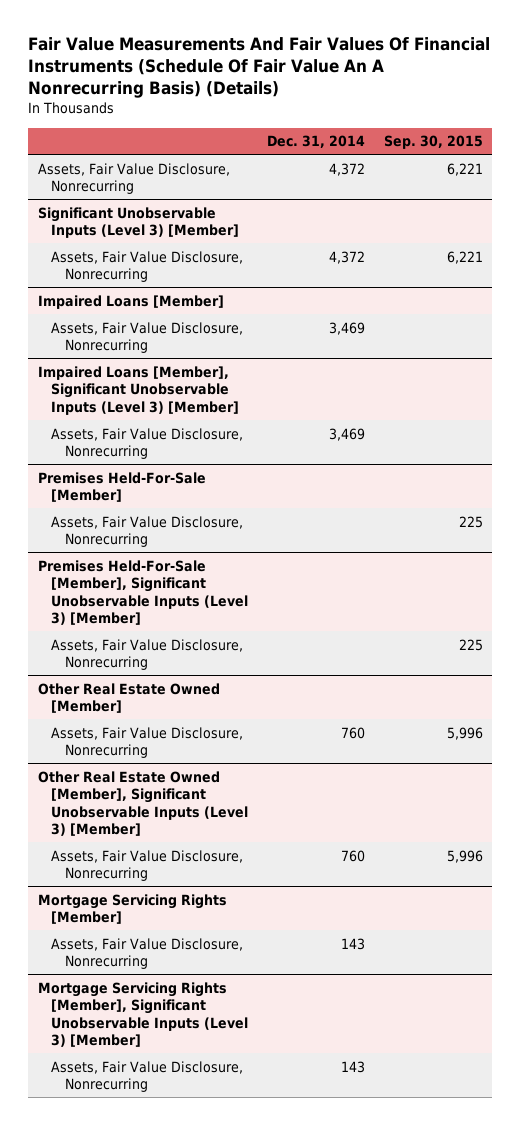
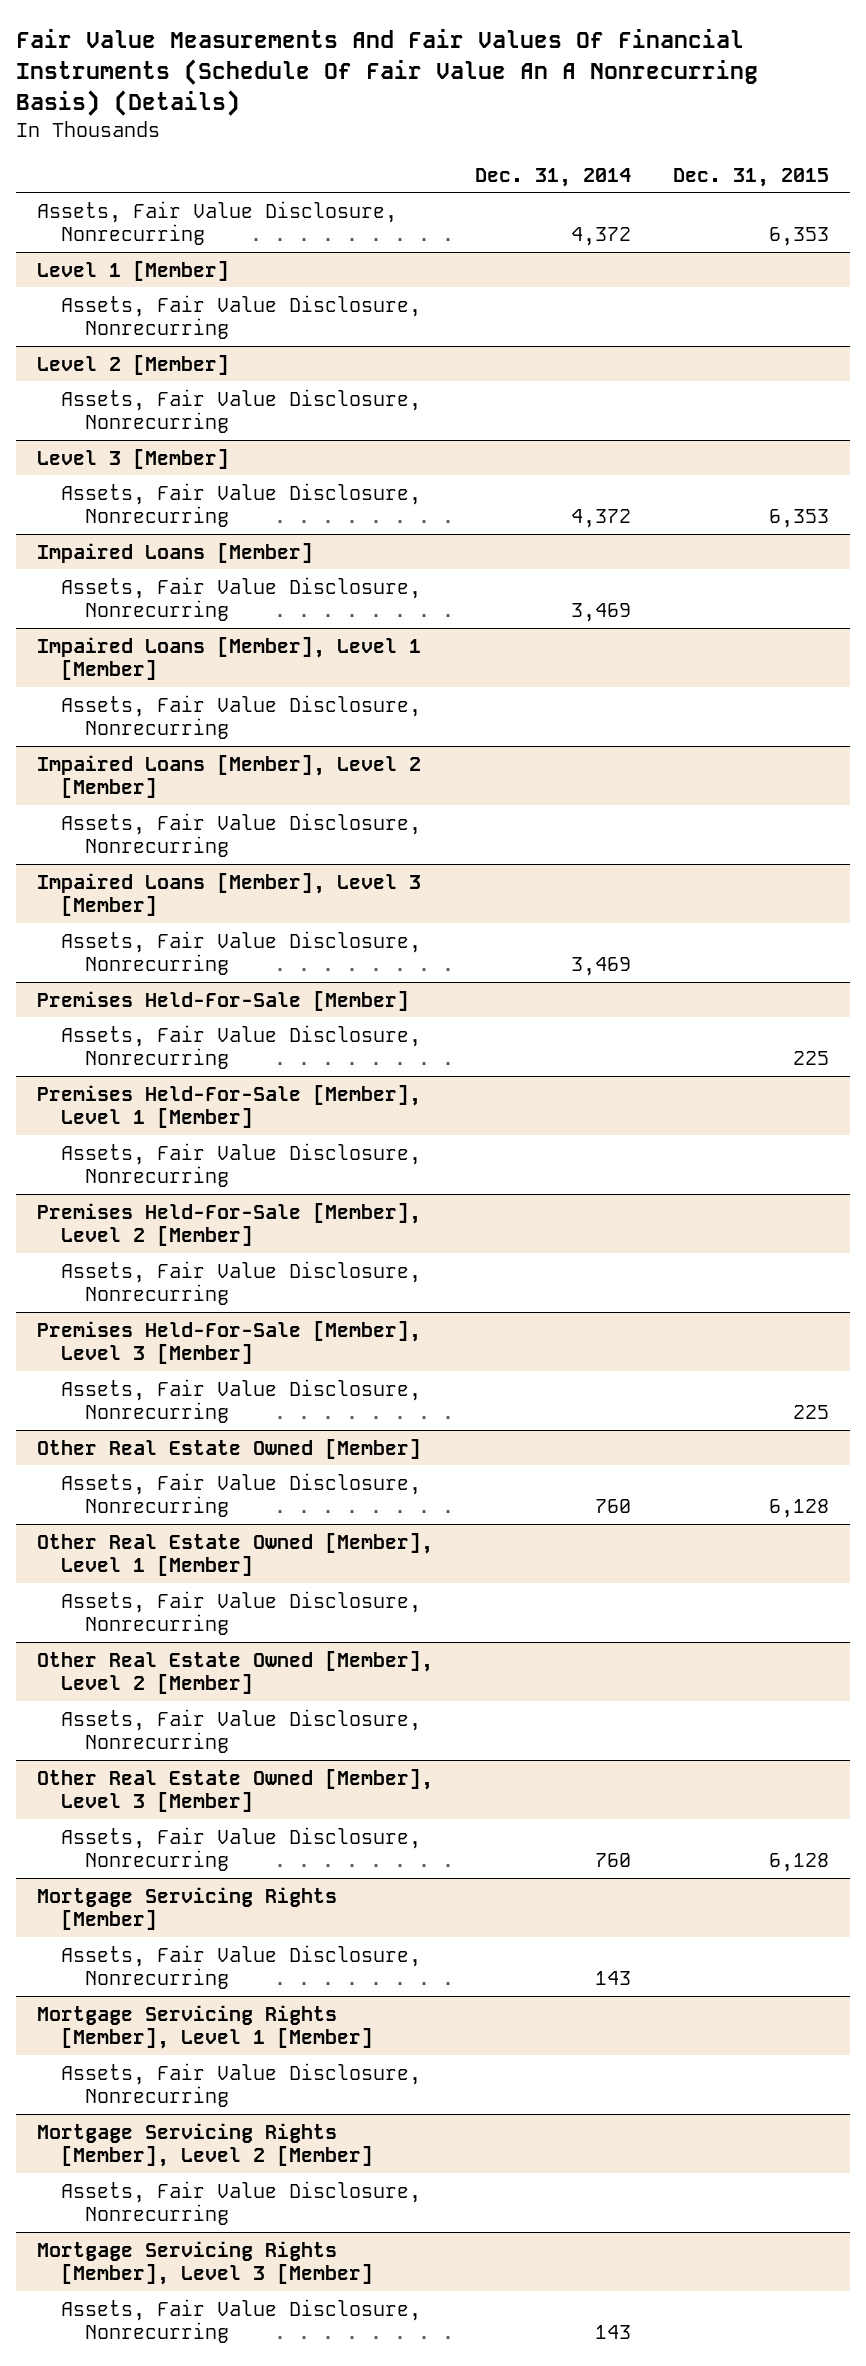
- | Dec. 31, 2014 | Sep. 30, 2015
+ | Dec. 31, 2014 | Dec. 31, 2015
- Significant Unobservable Inputs (Level 3) [Member]
+ Level 1 [Member]
+ Assets, Fair Value Disclosure, Nonrecurring
+ Level 2 [Member]
+ Assets, Fair Value Disclosure, Nonrecurring
+ Level 3 [Member]
- Impaired Loans [Member], Significant Unobservable Inputs (Level 3) [Member]
+ Impaired Loans [Member], Level 1 [Member]
+ Assets, Fair Value Disclosure, Nonrecurring
+ Impaired Loans [Member], Level 2 [Member]
+ Assets, Fair Value Disclosure, Nonrecurring
+ Impaired Loans [Member], Level 3 [Member]
- Premises Held-For-Sale [Member], Significant Unobservable Inputs (Level 3) [Member]
+ Premises Held-For-Sale [Member], Level 1 [Member]
+ Premises Held-For-Sale [Member], Level 2 [Member]
+ Assets, Fair Value Disclosure, Nonrecurring
+ Premises Held-For-Sale [Member], Level 3 [Member]
+ Assets, Fair Value Disclosure, Nonrecurring | | 225
- Other Real Estate Owned [Member], Significant Unobservable Inputs (Level 3) [Member]
+ Other Real Estate Owned [Member], Level 1 [Member]
+ Assets, Fair Value Disclosure, Nonrecurring
+ Other Real Estate Owned [Member], Level 2 [Member]
+ Assets, Fair Value Disclosure, Nonrecurring
+ Other Real Estate Owned [Member], Level 3 [Member]
- Mortgage Servicing Rights [Member], Significant Unobservable Inputs (Level 3) [Member]
+ Mortgage Servicing Rights [Member], Level 1 [Member]
+ Assets, Fair Value Disclosure, Nonrecurring
+ Mortgage Servicing Rights [Member], Level 2 [Member]
+ Assets, Fair Value Disclosure, Nonrecurring
+ Mortgage Servicing Rights [Member], Level 3 [Member]

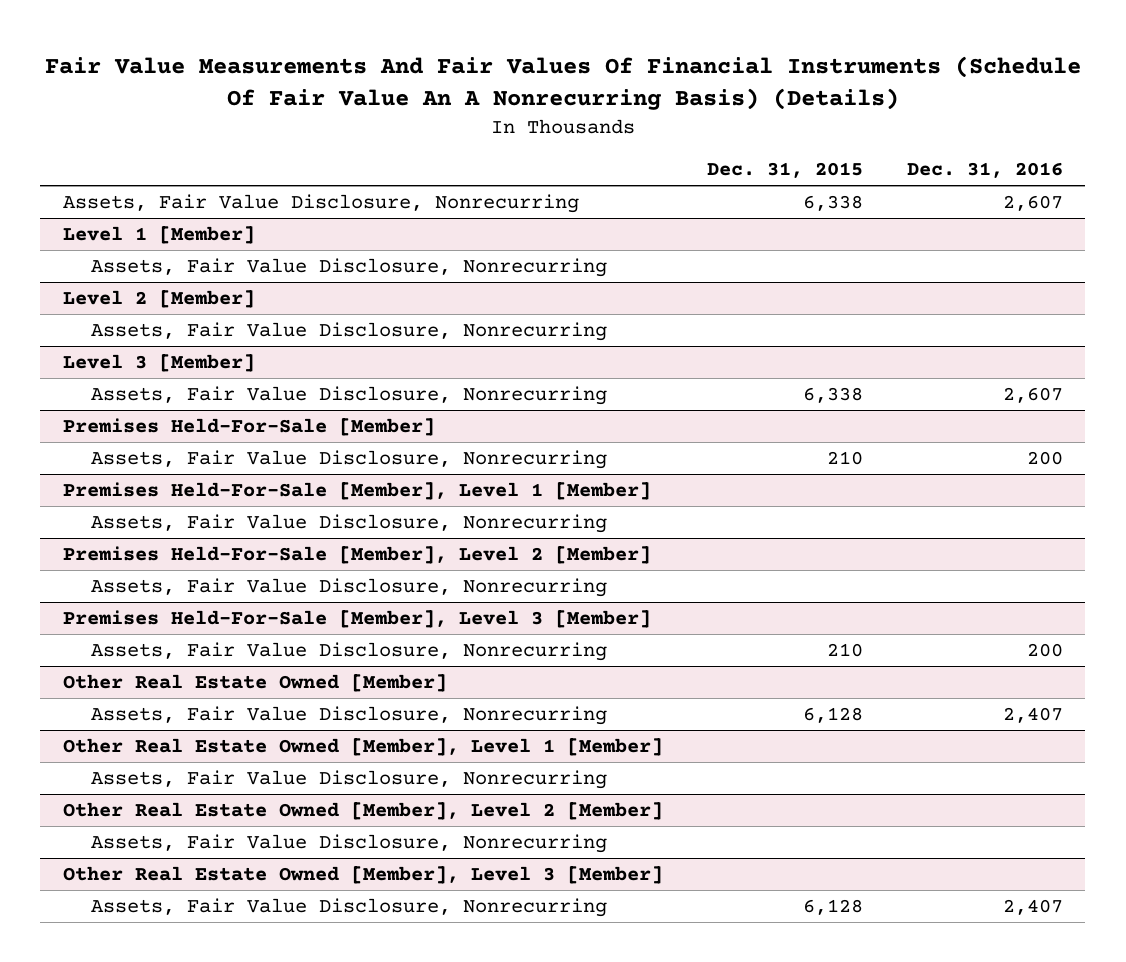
- | Dec. 31, 2014 | Dec. 31, 2015
+ | Dec. 31, 2015 | Dec. 31, 2016
- Assets, Fair Value Disclosure, Nonrecurring | 4,372 | 6,353
+ Assets, Fair Value Disclosure, Nonrecurring | 6,338 | 2,607
@ Level 3 [Member]
- Assets, Fair Value Disclosure, Nonrecurring | 4,372 | 6,353
- Impaired Loans [Member]
- Assets, Fair Value Disclosure, Nonrecurring | 3,469 |
- Impaired Loans [Member], Level 1 [Member]
- Assets, Fair Value Disclosure, Nonrecurring
- Impaired Loans [Member], Level 2 [Member]
- Assets, Fair Value Disclosure, Nonrecurring
- Impaired Loans [Member], Level 3 [Member]
- Assets, Fair Value Disclosure, Nonrecurring | 3,469 |
@ Level 3 [Member]
+ Assets, Fair Value Disclosure, Nonrecurring | 6,338 | 2,607
@ Premises Held-For-Sale [Member]
- Assets, Fair Value Disclosure, Nonrecurring | | 225
+ Assets, Fair Value Disclosure, Nonrecurring | 210 | 200
@ Premises Held-For-Sale [Member], Level 3 [Member]
- Assets, Fair Value Disclosure, Nonrecurring | | 225
+ Assets, Fair Value Disclosure, Nonrecurring | 210 | 200
- Mortgage Servicing Rights [Member]
- Assets, Fair Value Disclosure, Nonrecurring | 143 |
- Mortgage Servicing Rights [Member], Level 1 [Member]
- Assets, Fair Value Disclosure, Nonrecurring
- Mortgage Servicing Rights [Member], Level 2 [Member]
- Assets, Fair Value Disclosure, Nonrecurring
- Mortgage Servicing Rights [Member], Level 3 [Member]
- Assets, Fair Value Disclosure, Nonrecurring | 143 |

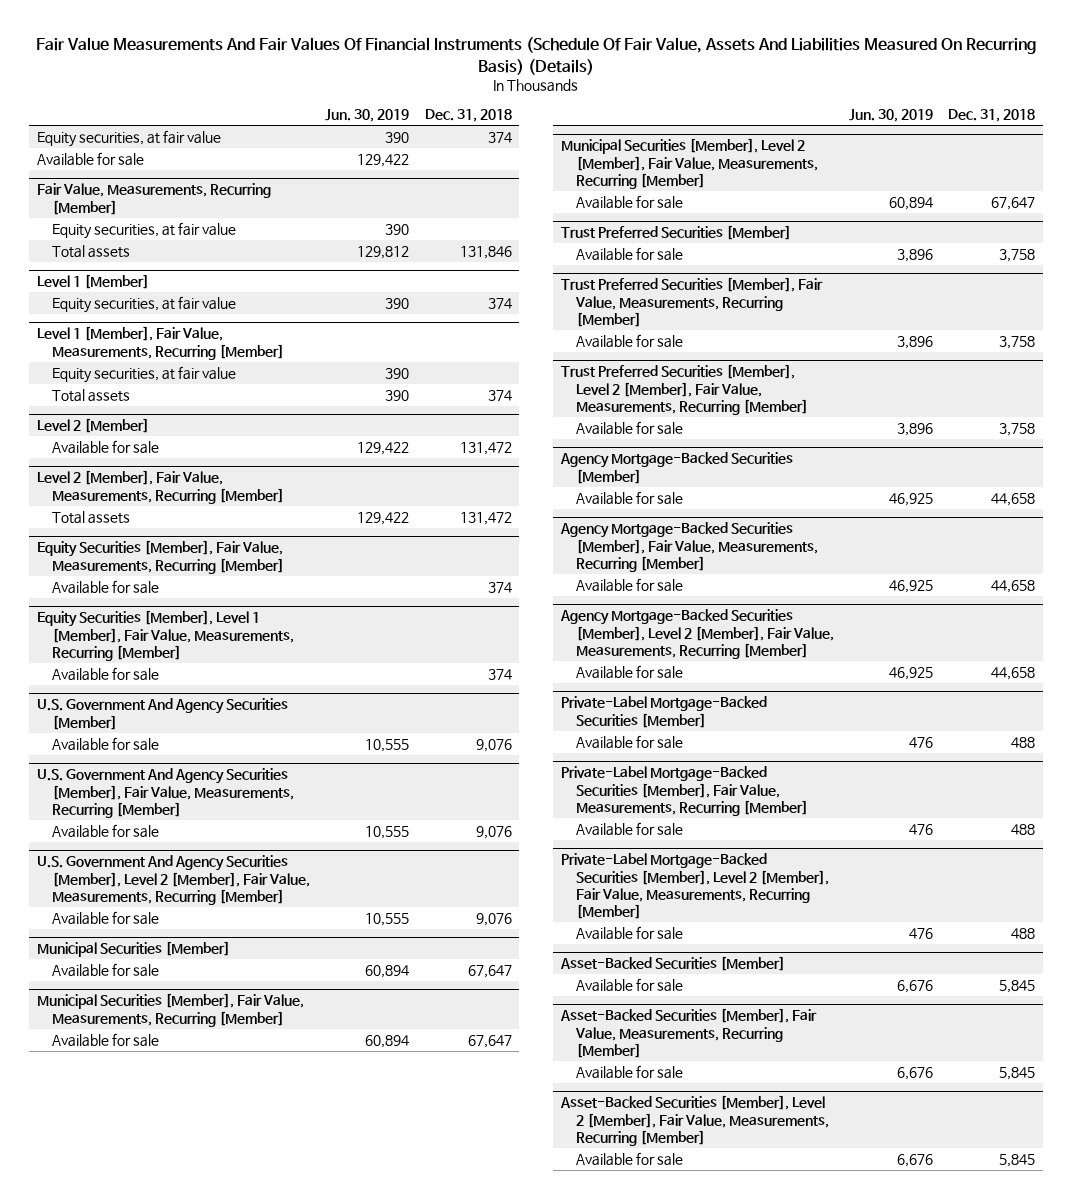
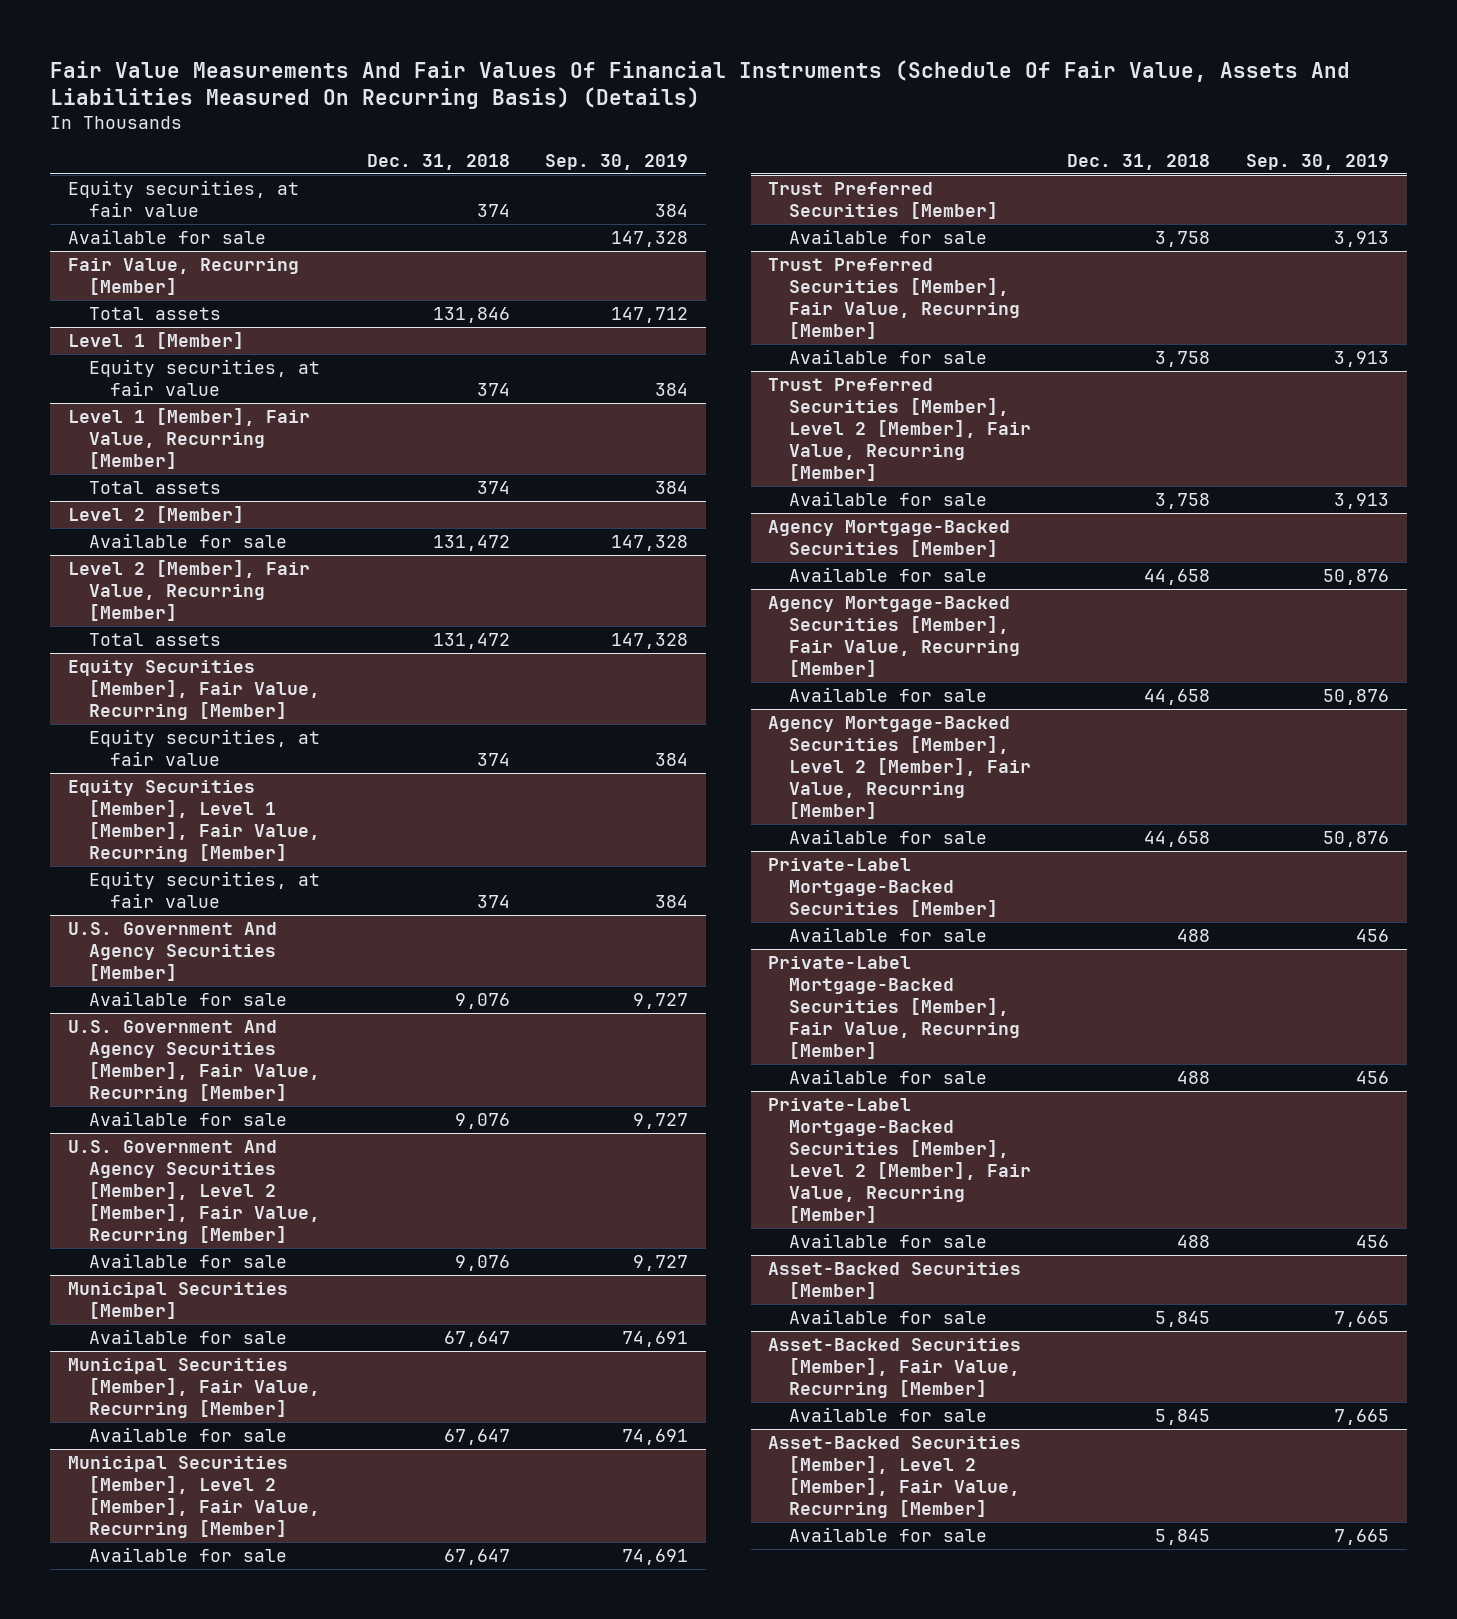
- | Jun. 30, 2019 | Dec. 31, 2018
+ | Dec. 31, 2018 | Sep. 30, 2019
- Fair Value, Measurements, Recurring [Member]
- Equity securities, at fair value | 390 |
+ Fair Value, Recurring [Member]
- Level 1 [Member], Fair Value, Measurements, Recurring [Member]
- Equity securities, at fair value | 390 |
+ Level 1 [Member], Fair Value, Recurring [Member]
- Level 2 [Member], Fair Value, Measurements, Recurring [Member]
+ Level 2 [Member], Fair Value, Recurring [Member]
- Equity Securities [Member], Fair Value, Measurements, Recurring [Member]
- Available for sale | | 374
- Equity Securities [Member], Level 1 [Member], Fair Value, Measurements, Recurring [Member]
- Available for sale | | 374
+ Equity Securities [Member], Fair Value, Recurring [Member]
+ Equity securities, at fair value | 374 | 384
+ Equity Securities [Member], Level 1 [Member], Fair Value, Recurring [Member]
+ Equity securities, at fair value | 374 | 384
- U.S. Government And Agency Securities [Member], Fair Value, Measurements, Recurring [Member]
+ U.S. Government And Agency Securities [Member], Fair Value, Recurring [Member]
- U.S. Government And Agency Securities [Member], Level 2 [Member], Fair Value, Measurements, Recurring [Member]
+ U.S. Government And Agency Securities [Member], Level 2 [Member], Fair Value, Recurring [Member]
- Municipal Securities [Member], Fair Value, Measurements, Recurring [Member]
+ Municipal Securities [Member], Fair Value, Recurring [Member]
- Municipal Securities [Member], Level 2 [Member], Fair Value, Measurements, Recurring [Member]
+ Municipal Securities [Member], Level 2 [Member], Fair Value, Recurring [Member]
- Trust Preferred Securities [Member], Fair Value, Measurements, Recurring [Member]
+ Trust Preferred Securities [Member], Fair Value, Recurring [Member]
- Trust Preferred Securities [Member], Level 2 [Member], Fair Value, Measurements, Recurring [Member]
+ Trust Preferred Securities [Member], Level 2 [Member], Fair Value, Recurring [Member]
- Agency Mortgage-Backed Securities [Member], Fair Value, Measurements, Recurring [Member]
+ Agency Mortgage-Backed Securities [Member], Fair Value, Recurring [Member]
- Agency Mortgage-Backed Securities [Member], Level 2 [Member], Fair Value, Measurements, Recurring [Member]
+ Agency Mortgage-Backed Securities [Member], Level 2 [Member], Fair Value, Recurring [Member]
- Private-Label Mortgage-Backed Securities [Member], Fair Value, Measurements, Recurring [Member]
+ Private-Label Mortgage-Backed Securities [Member], Fair Value, Recurring [Member]
- Private-Label Mortgage-Backed Securities [Member], Level 2 [Member], Fair Value, Measurements, Recurring [Member]
+ Private-Label Mortgage-Backed Securities [Member], Level 2 [Member], Fair Value, Recurring [Member]
- Asset-Backed Securities [Member], Fair Value, Measurements, Recurring [Member]
+ Asset-Backed Securities [Member], Fair Value, Recurring [Member]
- Asset-Backed Securities [Member], Level 2 [Member], Fair Value, Measurements, Recurring [Member]
+ Asset-Backed Securities [Member], Level 2 [Member], Fair Value, Recurring [Member]

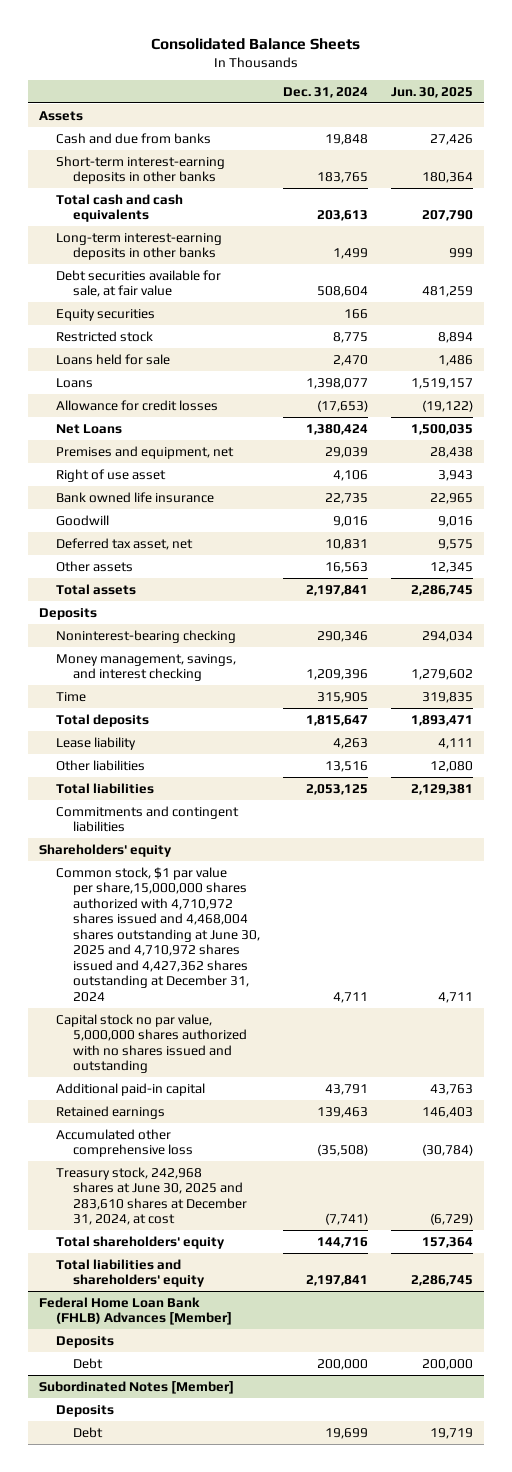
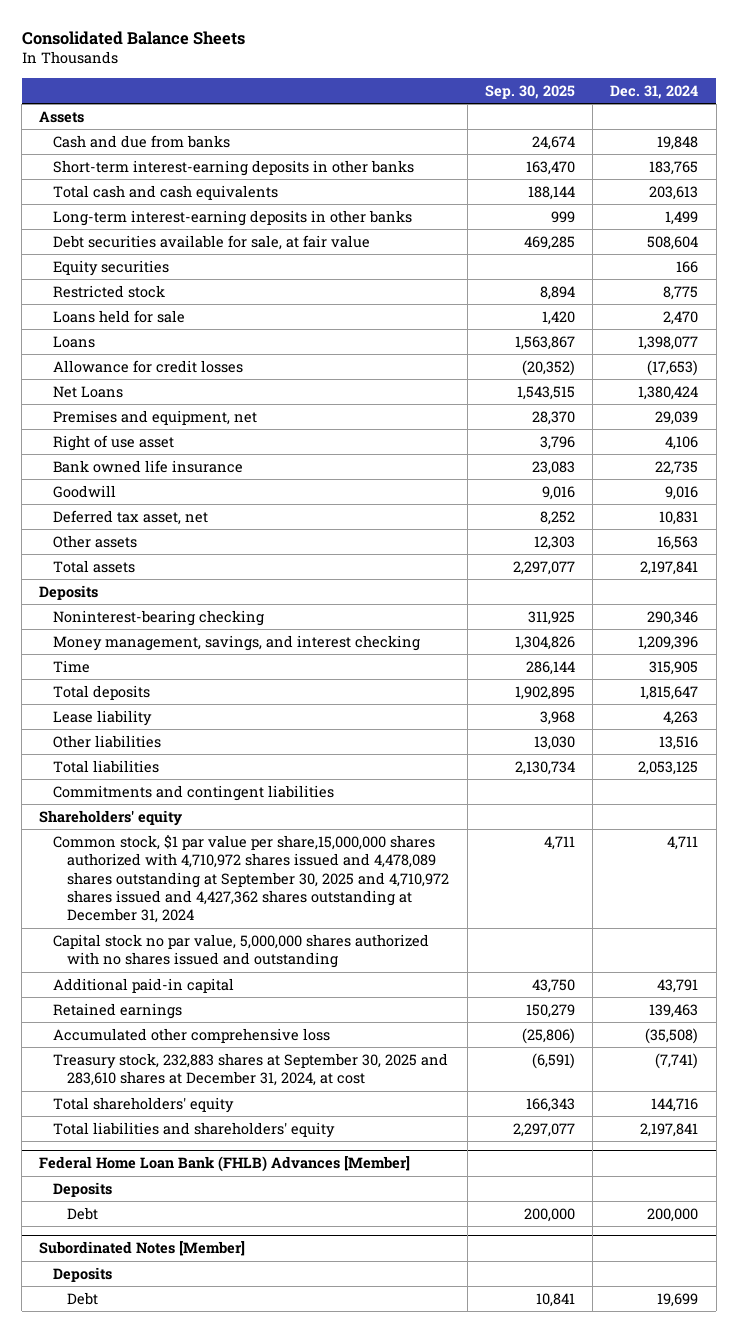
- | Dec. 31, 2024 | Jun. 30, 2025
+ | Sep. 30, 2025 | Dec. 31, 2024
- Common stock, $1 par value per share,15,000,000 shares authorized with 4,710,972 shares issued and 4,468,004 shares outstanding at June 30, 2025 and 4,710,972 shares issued and 4,427,362 shares outstanding at December 31, 2024 | 4,711 | 4,711
+ Common stock, $1 par value per share,15,000,000 shares authorized with 4,710,972 shares issued and 4,478,089 shares outstanding at September 30, 2025 and 4,710,972 shares issued and 4,427,362 shares outstanding at December 31, 2024 | 4,711 | 4,711
- Treasury stock, 242,968 shares at June 30, 2025 and 283,610 shares at December 31, 2024, at cost | (7,741) | (6,729)
+ Treasury stock, 232,883 shares at September 30, 2025 and 283,610 shares at December 31, 2024, at cost | (6,591) | (7,741)

